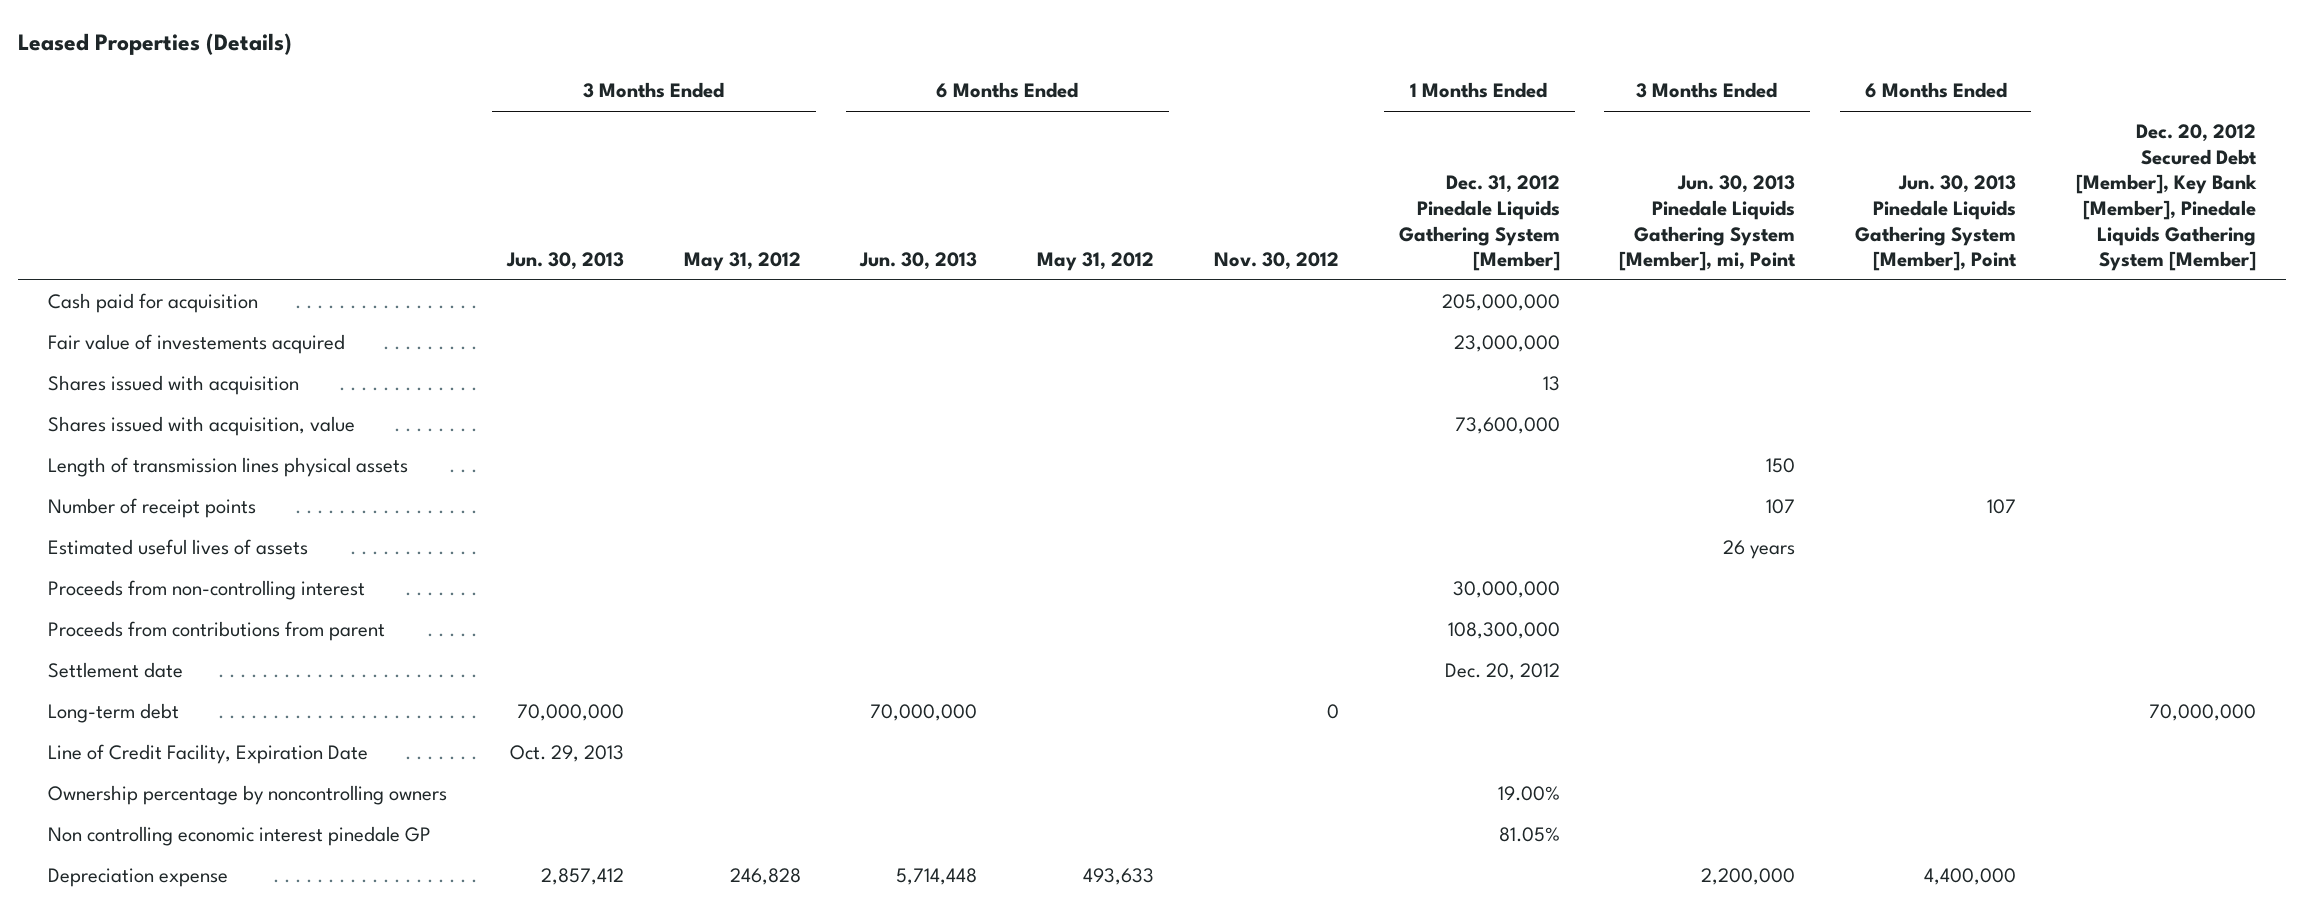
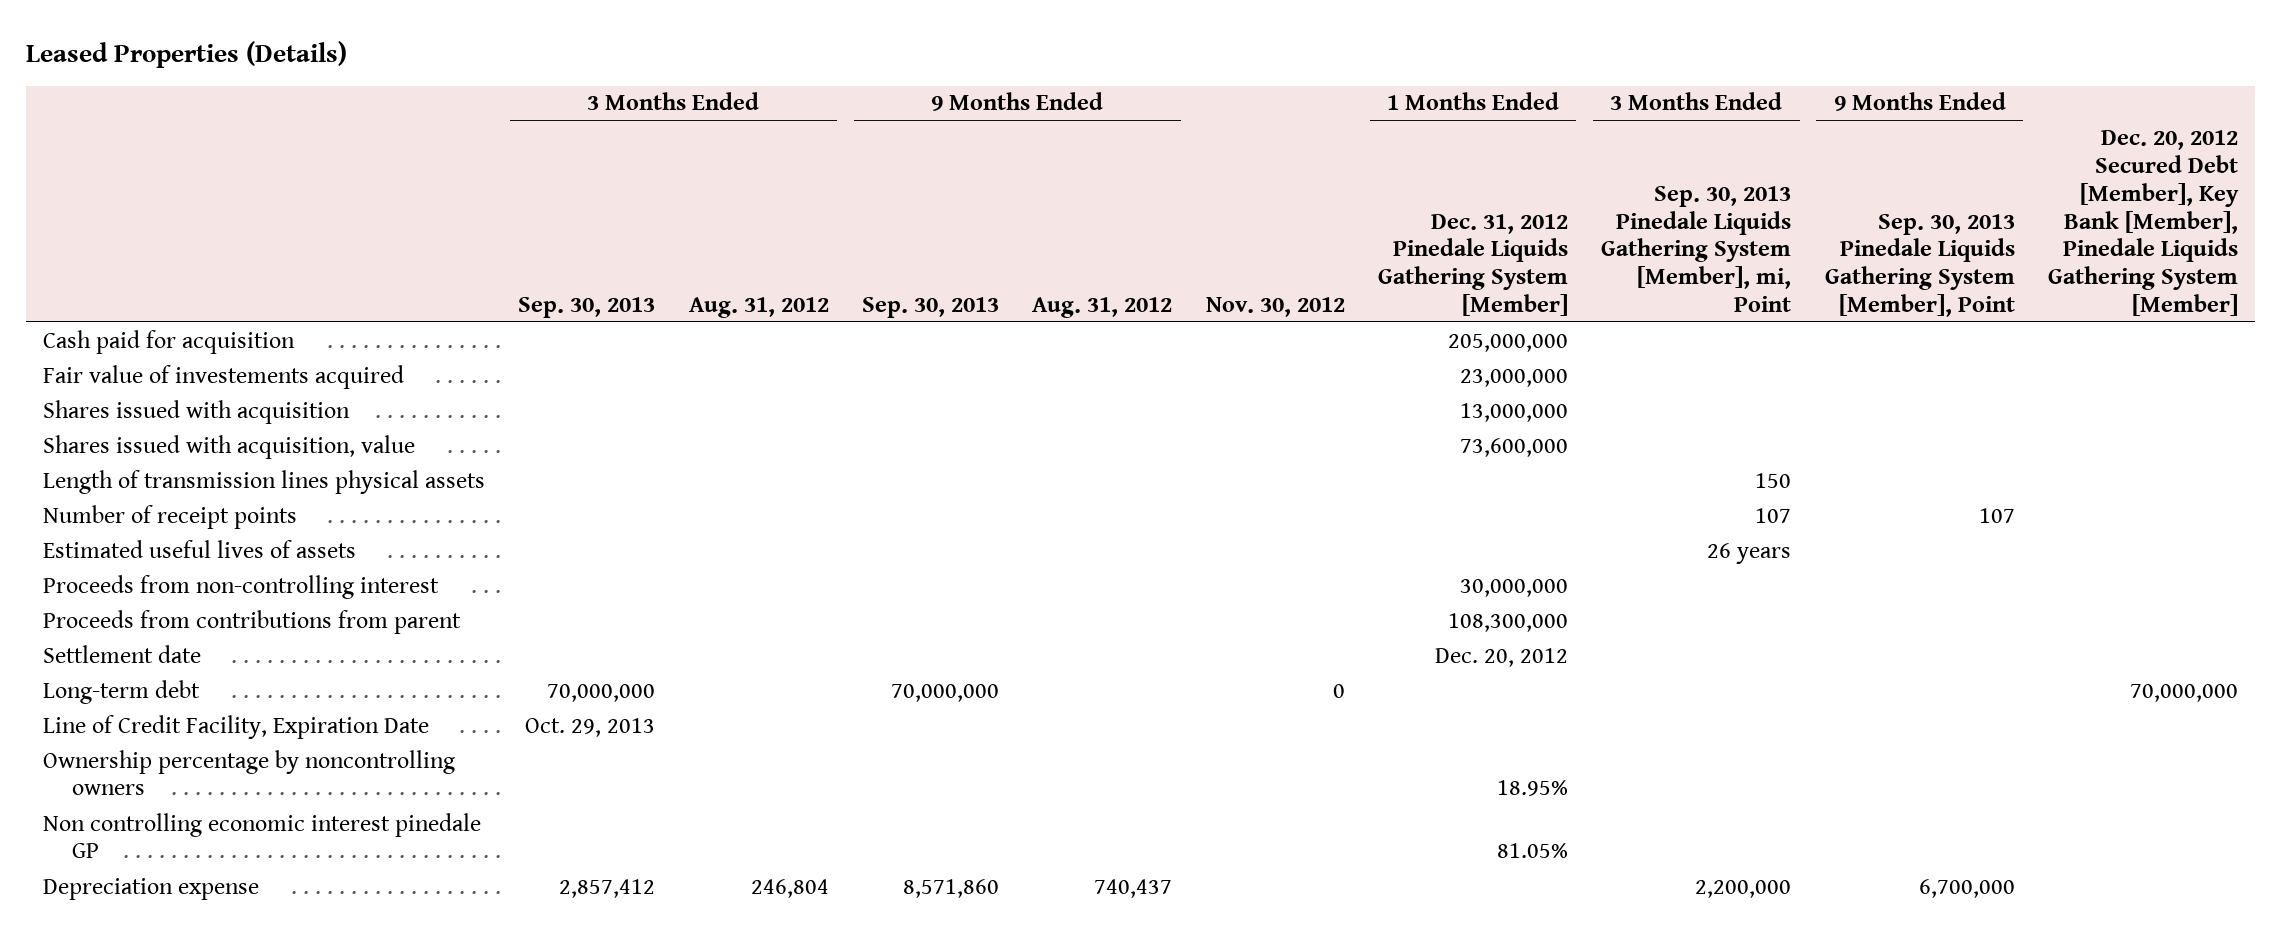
- | 3 Months Ended Jun. 30, 2013 | 3 Months Ended May 31, 2012 | 6 Months Ended Jun. 30, 2013 | 6 Months Ended May 31, 2012 | Nov. 30, 2012 | 1 Months Ended Dec. 31, 2012 Pinedale Liquids Gathering System [Member] | 3 Months Ended Jun. 30, 2013 Pinedale Liquids Gathering System [Member], mi, Point | 6 Months Ended Jun. 30, 2013 Pinedale Liquids Gathering System [Member], Point | Dec. 20, 2012 Secured Debt [Member], Key Bank [Member], Pinedale Liquids Gathering System [Member]
+ | 3 Months Ended Sep. 30, 2013 | 3 Months Ended Aug. 31, 2012 | 9 Months Ended Sep. 30, 2013 | 9 Months Ended Aug. 31, 2012 | Nov. 30, 2012 | 1 Months Ended Dec. 31, 2012 Pinedale Liquids Gathering System [Member] | 3 Months Ended Sep. 30, 2013 Pinedale Liquids Gathering System [Member], mi, Point | 9 Months Ended Sep. 30, 2013 Pinedale Liquids Gathering System [Member], Point | Dec. 20, 2012 Secured Debt [Member], Key Bank [Member], Pinedale Liquids Gathering System [Member]
- Shares issued with acquisition | | | | | | 13 | | |
+ Shares issued with acquisition | | | | | | 13,000,000 | | |
- Ownership percentage by noncontrolling owners | | | | | | 19.00% | | |
+ Ownership percentage by noncontrolling owners | | | | | | 18.95% | | |

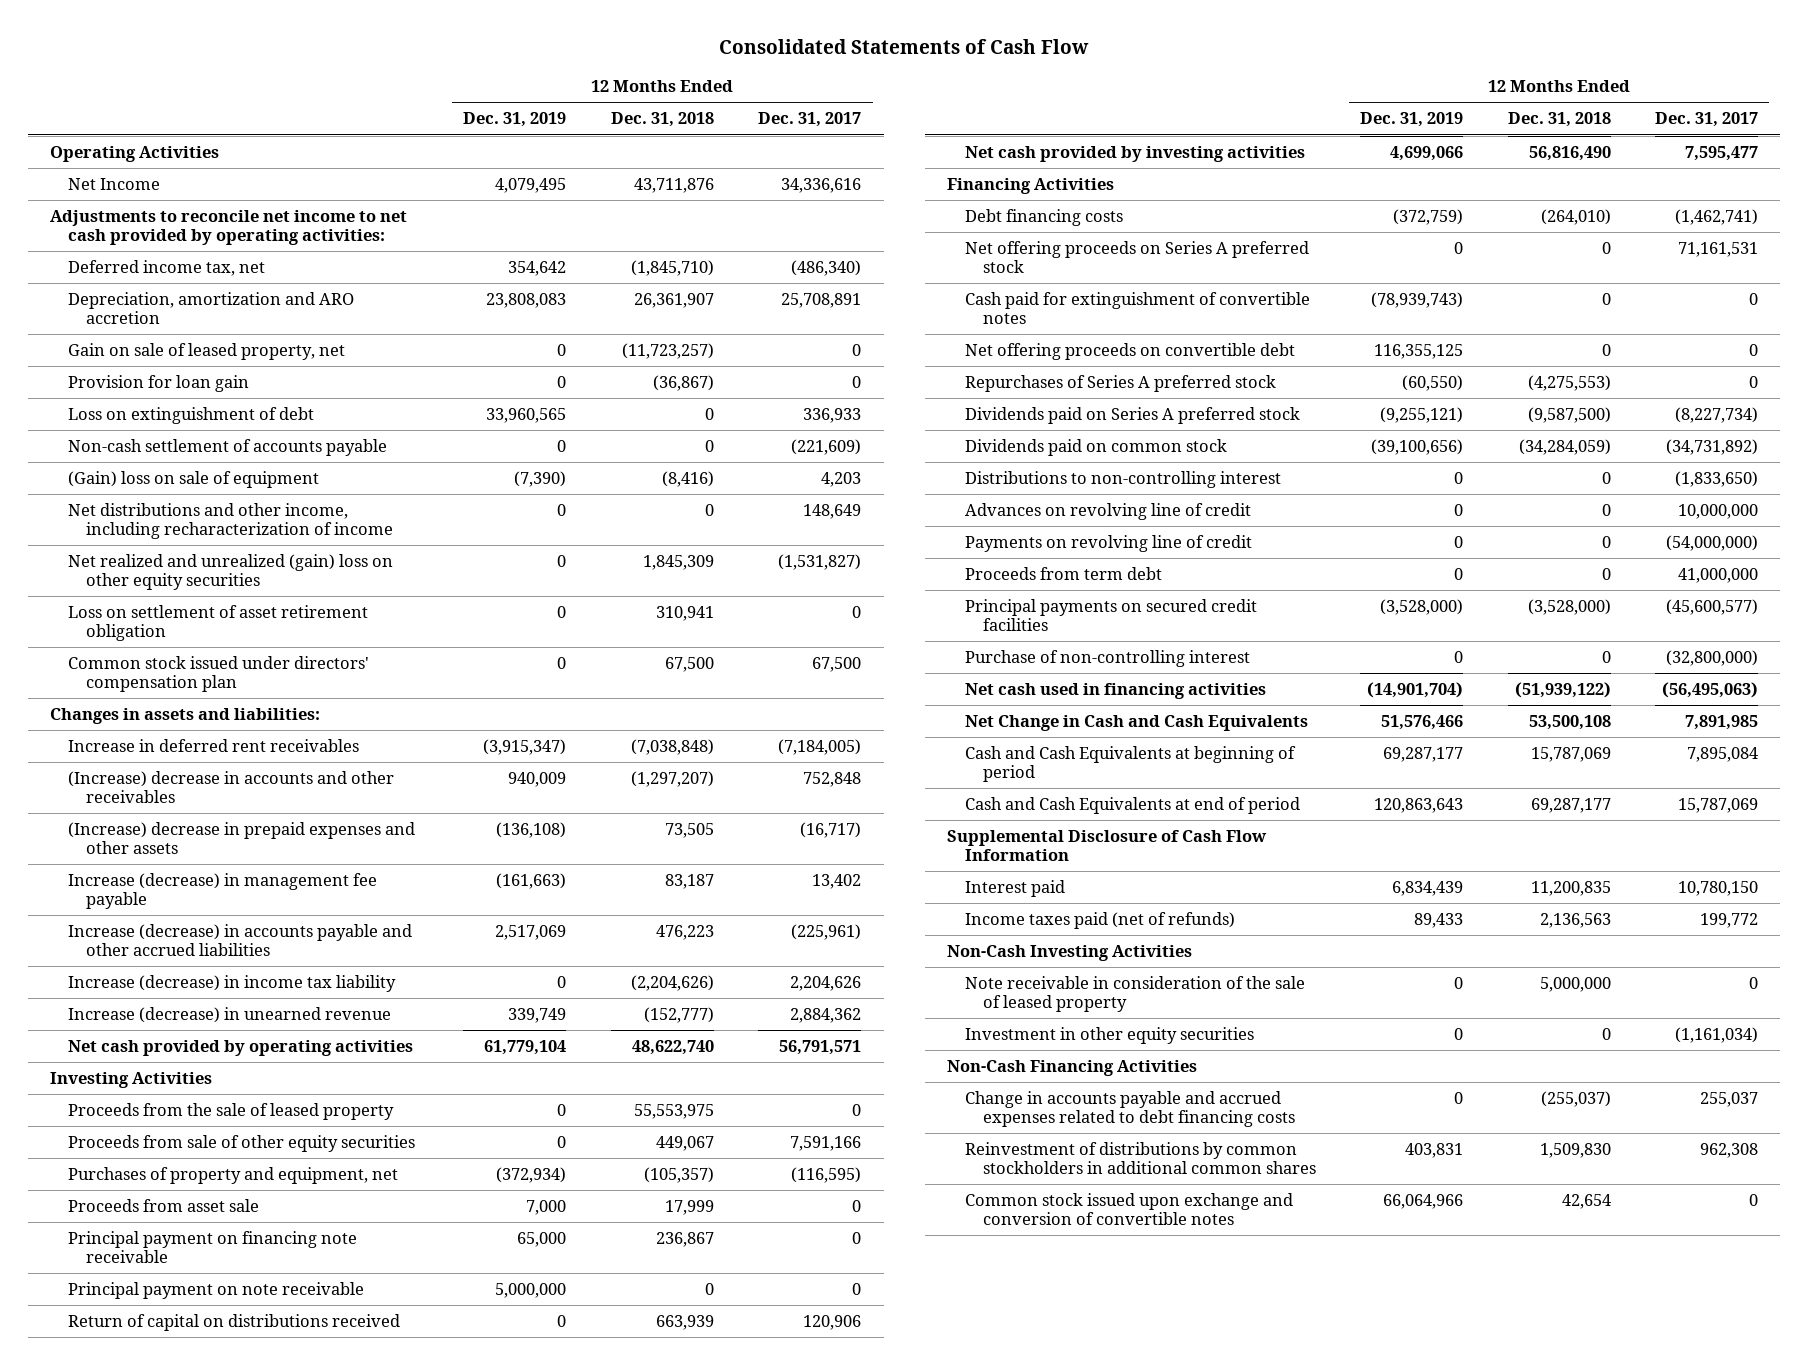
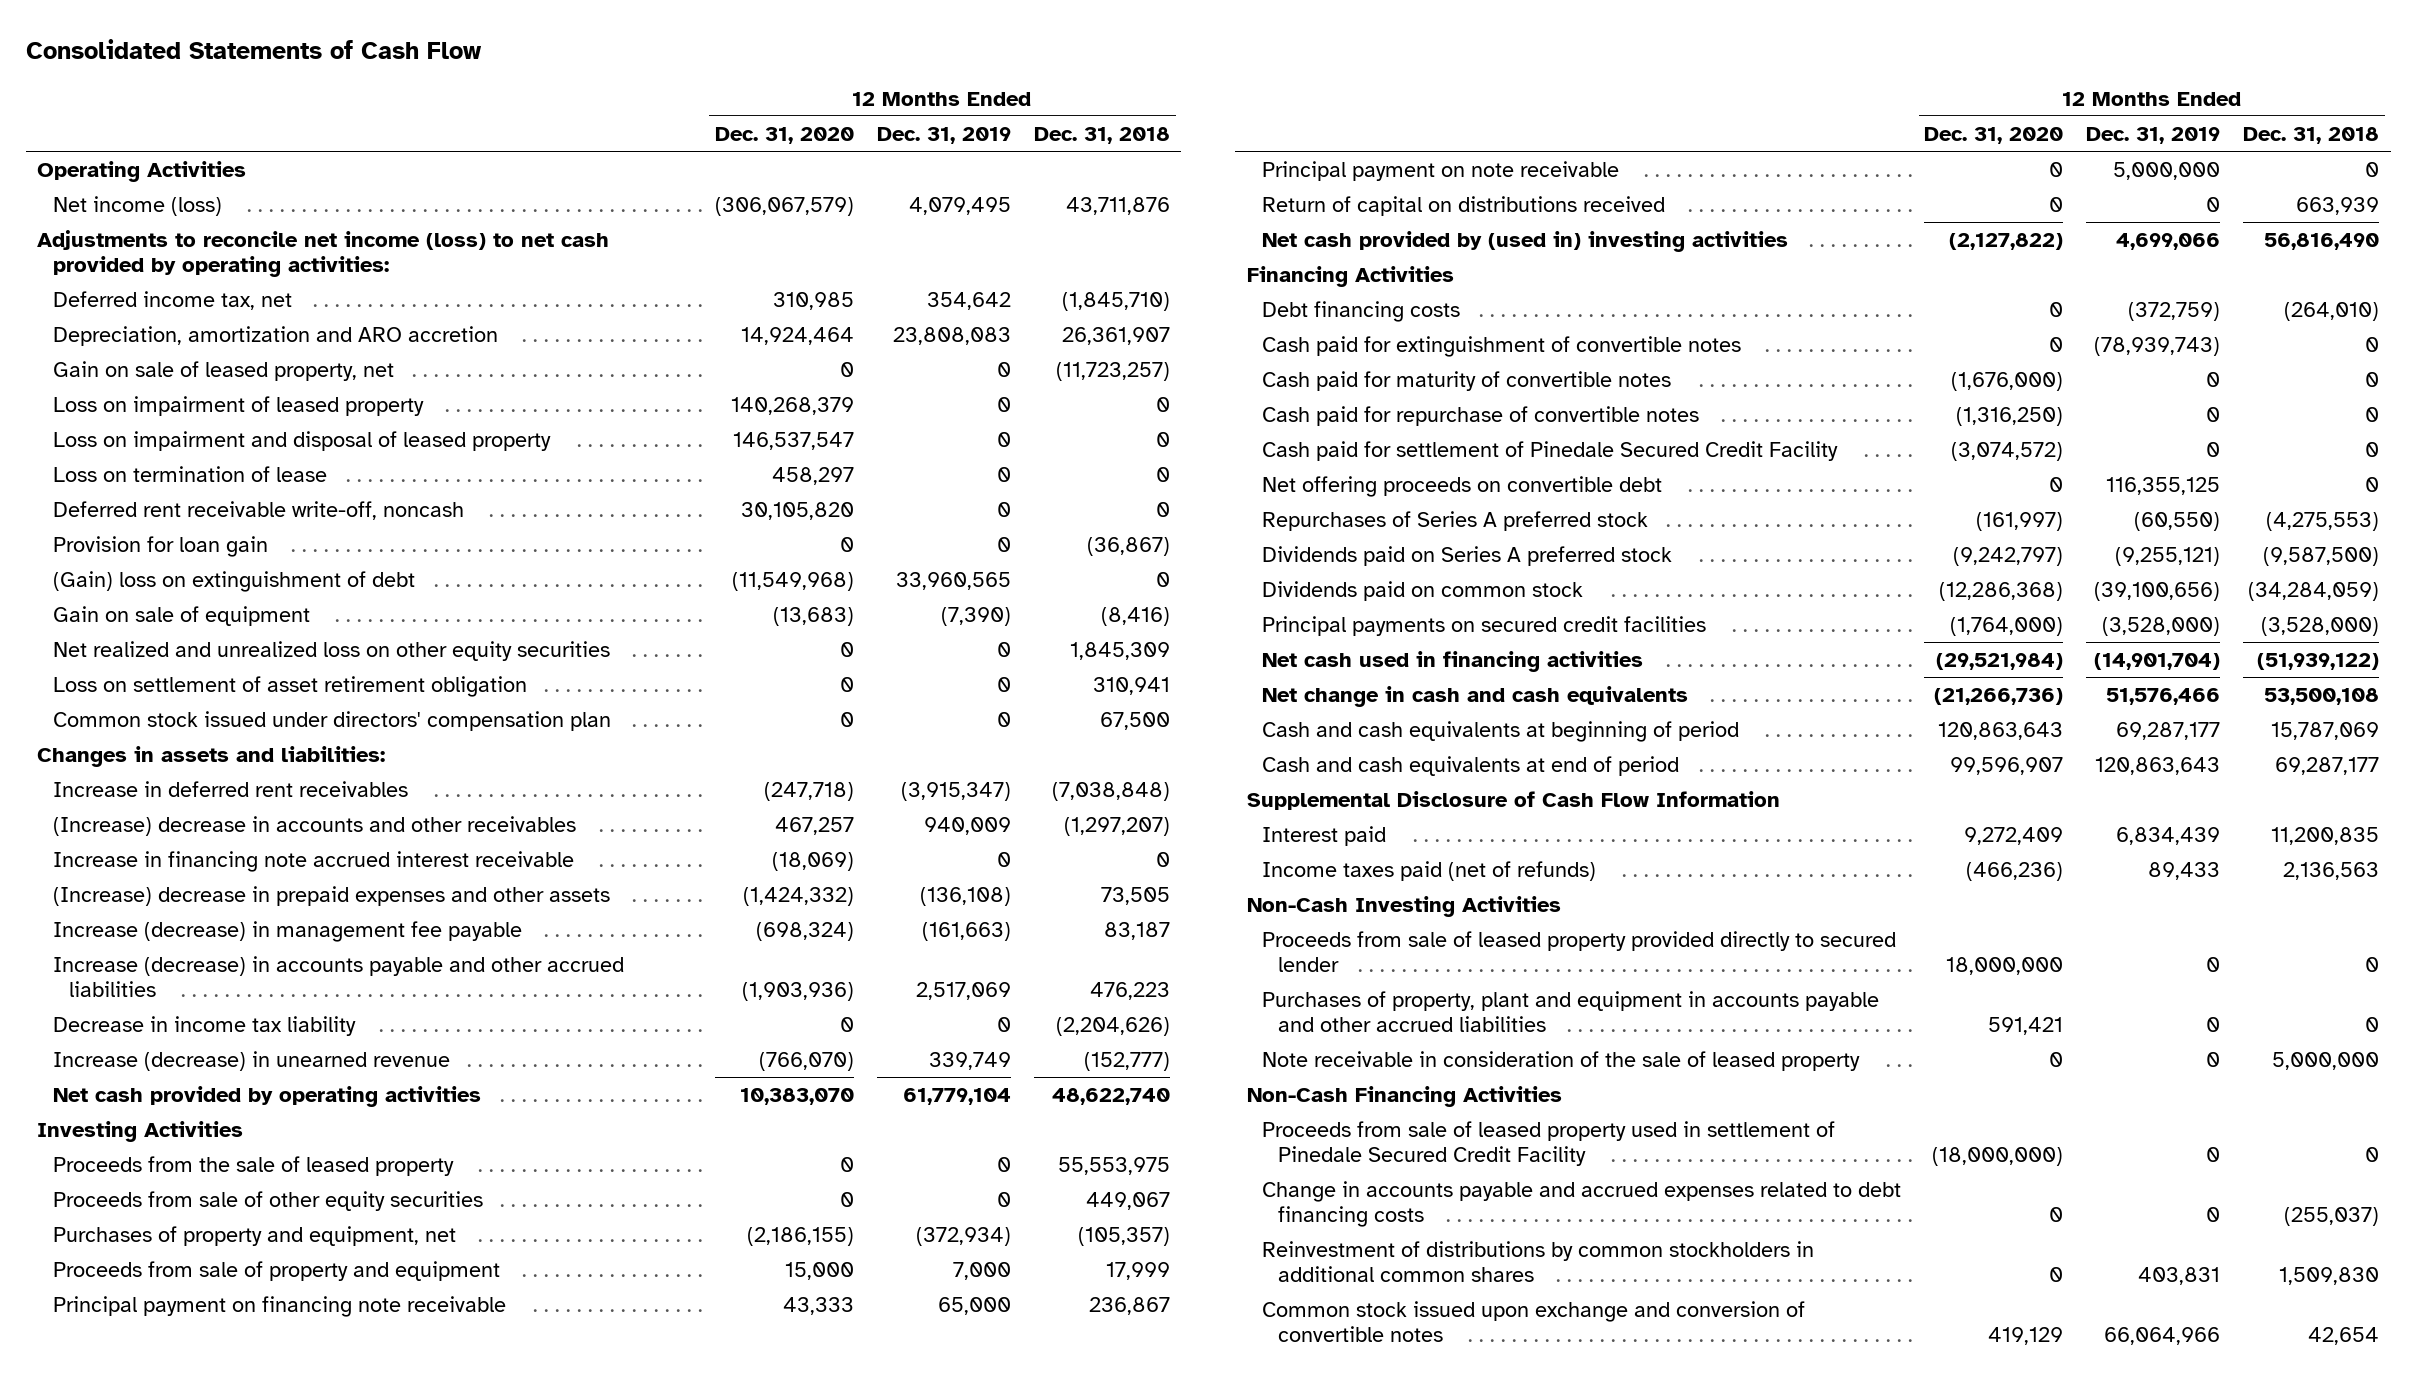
- | 12 Months Ended Dec. 31, 2019 | 12 Months Ended Dec. 31, 2018 | 12 Months Ended Dec. 31, 2017
+ | 12 Months Ended Dec. 31, 2020 | 12 Months Ended Dec. 31, 2019 | 12 Months Ended Dec. 31, 2018
- Net Income | 4,079,495 | 43,711,876 | 34,336,616
- Adjustments to reconcile net income to net cash provided by operating activities:
+ Net income (loss) | (306,067,579) | 4,079,495 | 43,711,876
+ Adjustments to reconcile net income (loss) to net cash provided by operating activities:
+ Loss on impairment of leased property | 140,268,379 | 0 | 0
+ Loss on impairment and disposal of leased property | 146,537,547 | 0 | 0
+ Loss on termination of lease | 458,297 | 0 | 0
+ Deferred rent receivable write-off, noncash | 30,105,820 | 0 | 0
- Loss on extinguishment of debt | 33,960,565 | 0 | 336,933
- Non-cash settlement of accounts payable | 0 | 0 | (221,609)
- (Gain) loss on sale of equipment | (7,390) | (8,416) | 4,203
- Net distributions and other income, including recharacterization of income | 0 | 0 | 148,649
- Net realized and unrealized (gain) loss on other equity securities | 0 | 1,845,309 | (1,531,827)
+ (Gain) loss on extinguishment of debt | (11,549,968) | 33,960,565 | 0
+ Gain on sale of equipment | (13,683) | (7,390) | (8,416)
+ Net realized and unrealized loss on other equity securities | 0 | 0 | 1,845,309
+ Increase in financing note accrued interest receivable | (18,069) | 0 | 0
- Increase (decrease) in income tax liability | 0 | (2,204,626) | 2,204,626
+ Decrease in income tax liability | 0 | 0 | (2,204,626)
- Proceeds from asset sale | 7,000 | 17,999 | 0
+ Proceeds from sale of property and equipment | 15,000 | 7,000 | 17,999
- Net cash provided by investing activities | 4,699,066 | 56,816,490 | 7,595,477
+ Net cash provided by (used in) investing activities | (2,127,822) | 4,699,066 | 56,816,490
- Net offering proceeds on Series A preferred stock | 0 | 0 | 71,161,531
+ Cash paid for maturity of convertible notes | (1,676,000) | 0 | 0
+ Cash paid for repurchase of convertible notes | (1,316,250) | 0 | 0
+ Cash paid for settlement of Pinedale Secured Credit Facility | (3,074,572) | 0 | 0
- Distributions to non-controlling interest | 0 | 0 | (1,833,650)
- Advances on revolving line of credit | 0 | 0 | 10,000,000
- Payments on revolving line of credit | 0 | 0 | (54,000,000)
- Proceeds from term debt | 0 | 0 | 41,000,000
- Purchase of non-controlling interest | 0 | 0 | (32,800,000)
- Net Change in Cash and Cash Equivalents | 51,576,466 | 53,500,108 | 7,891,985
- Cash and Cash Equivalents at beginning of period | 69,287,177 | 15,787,069 | 7,895,084
- Cash and Cash Equivalents at end of period | 120,863,643 | 69,287,177 | 15,787,069
+ Net change in cash and cash equivalents | (21,266,736) | 51,576,466 | 53,500,108
+ Cash and cash equivalents at beginning of period | 120,863,643 | 69,287,177 | 15,787,069
+ Cash and cash equivalents at end of period | 99,596,907 | 120,863,643 | 69,287,177
+ Proceeds from sale of leased property provided directly to secured lender | 18,000,000 | 0 | 0
+ Purchases of property, plant and equipment in accounts payable and other accrued liabilities | 591,421 | 0 | 0
- Investment in other equity securities | 0 | 0 | (1,161,034)
+ Proceeds from sale of leased property used in settlement of Pinedale Secured Credit Facility | (18,000,000) | 0 | 0

